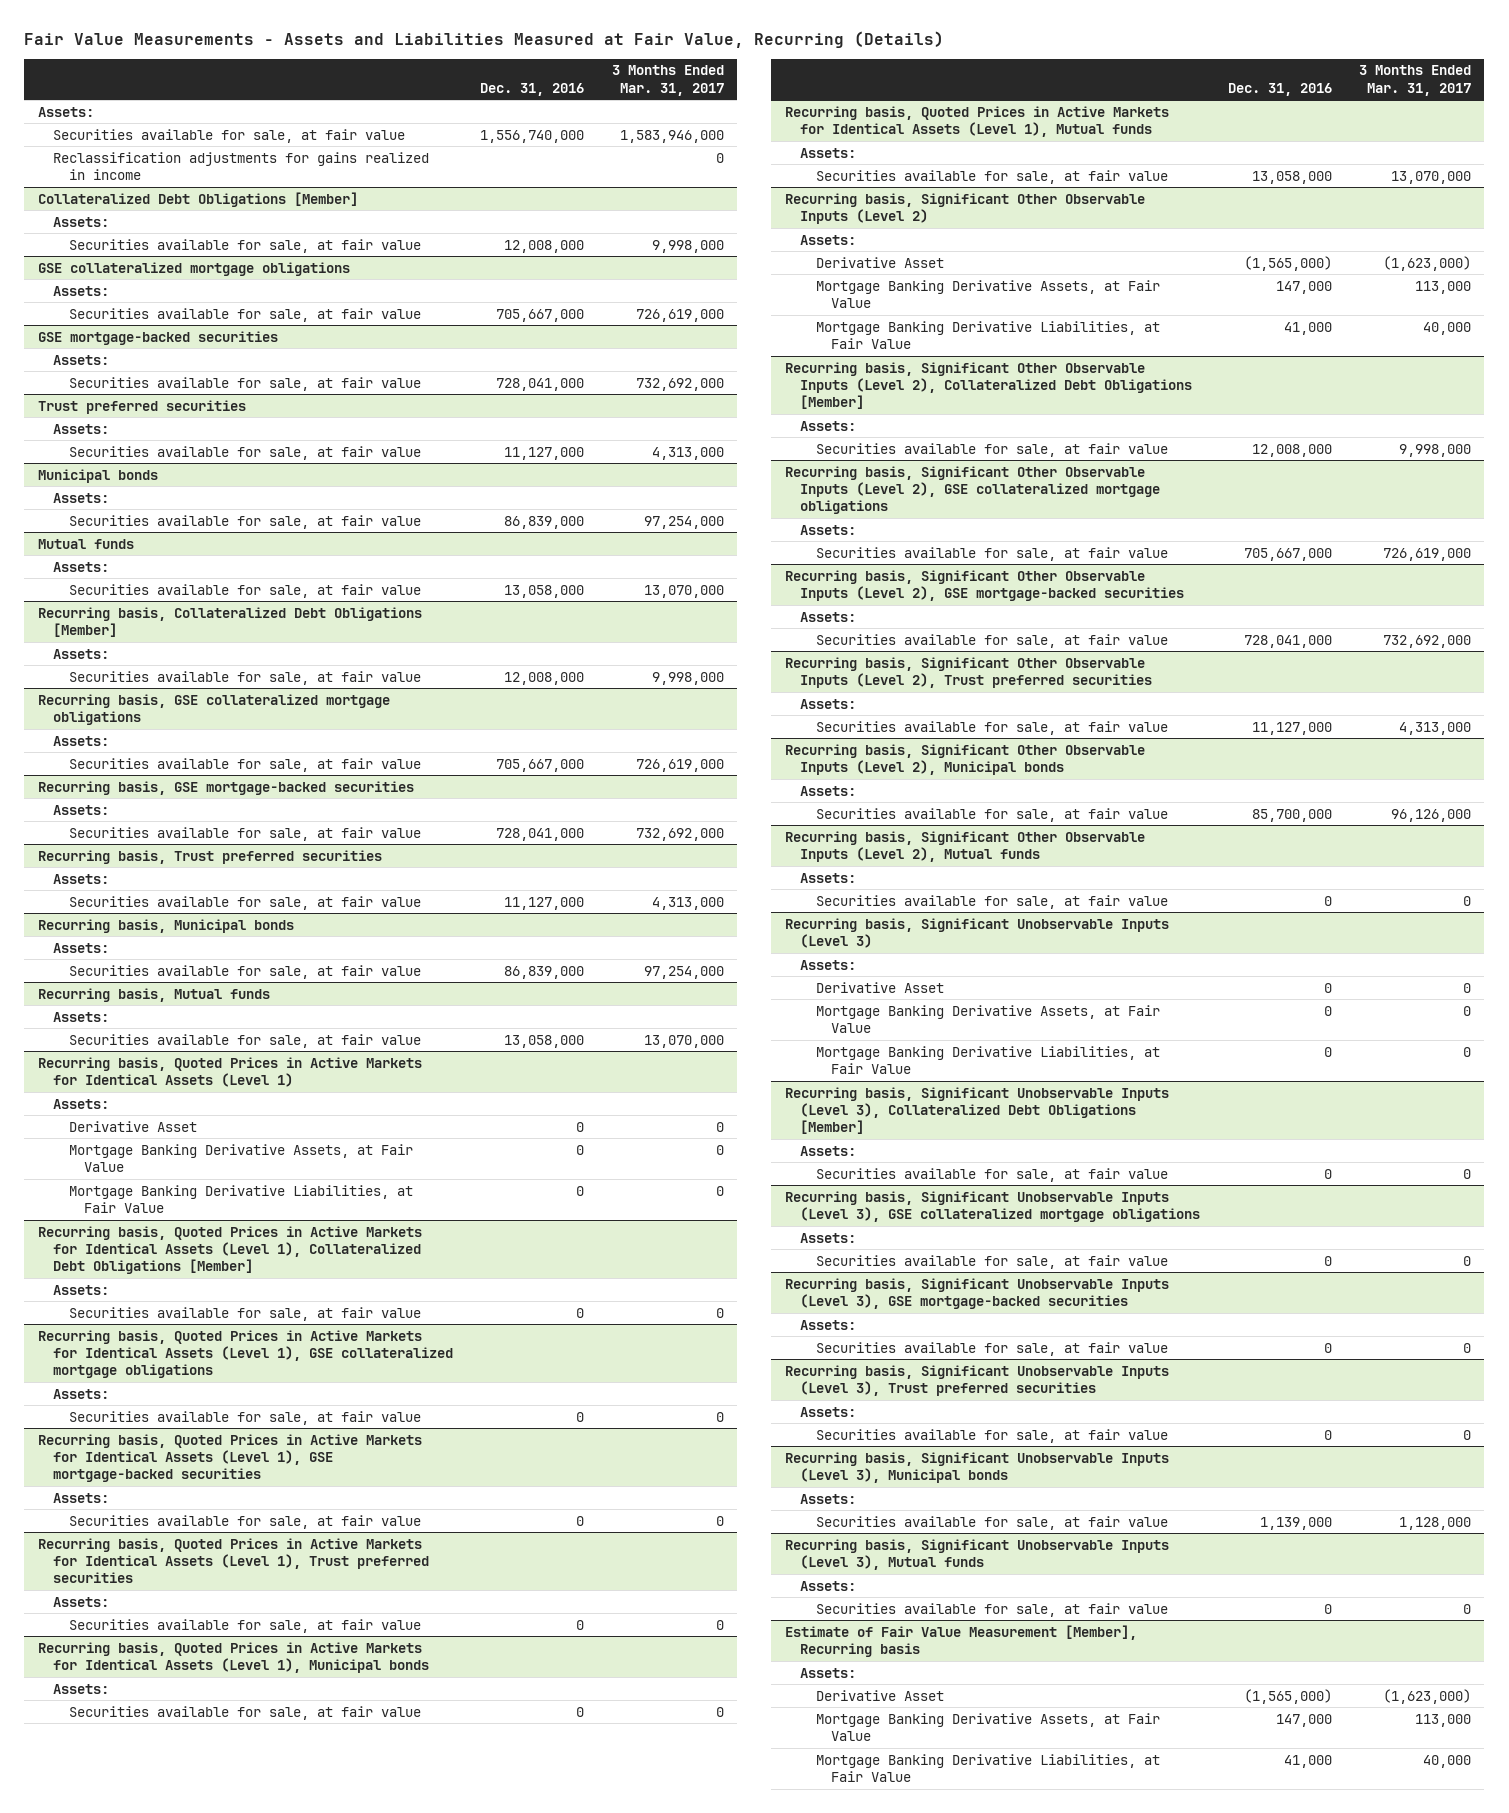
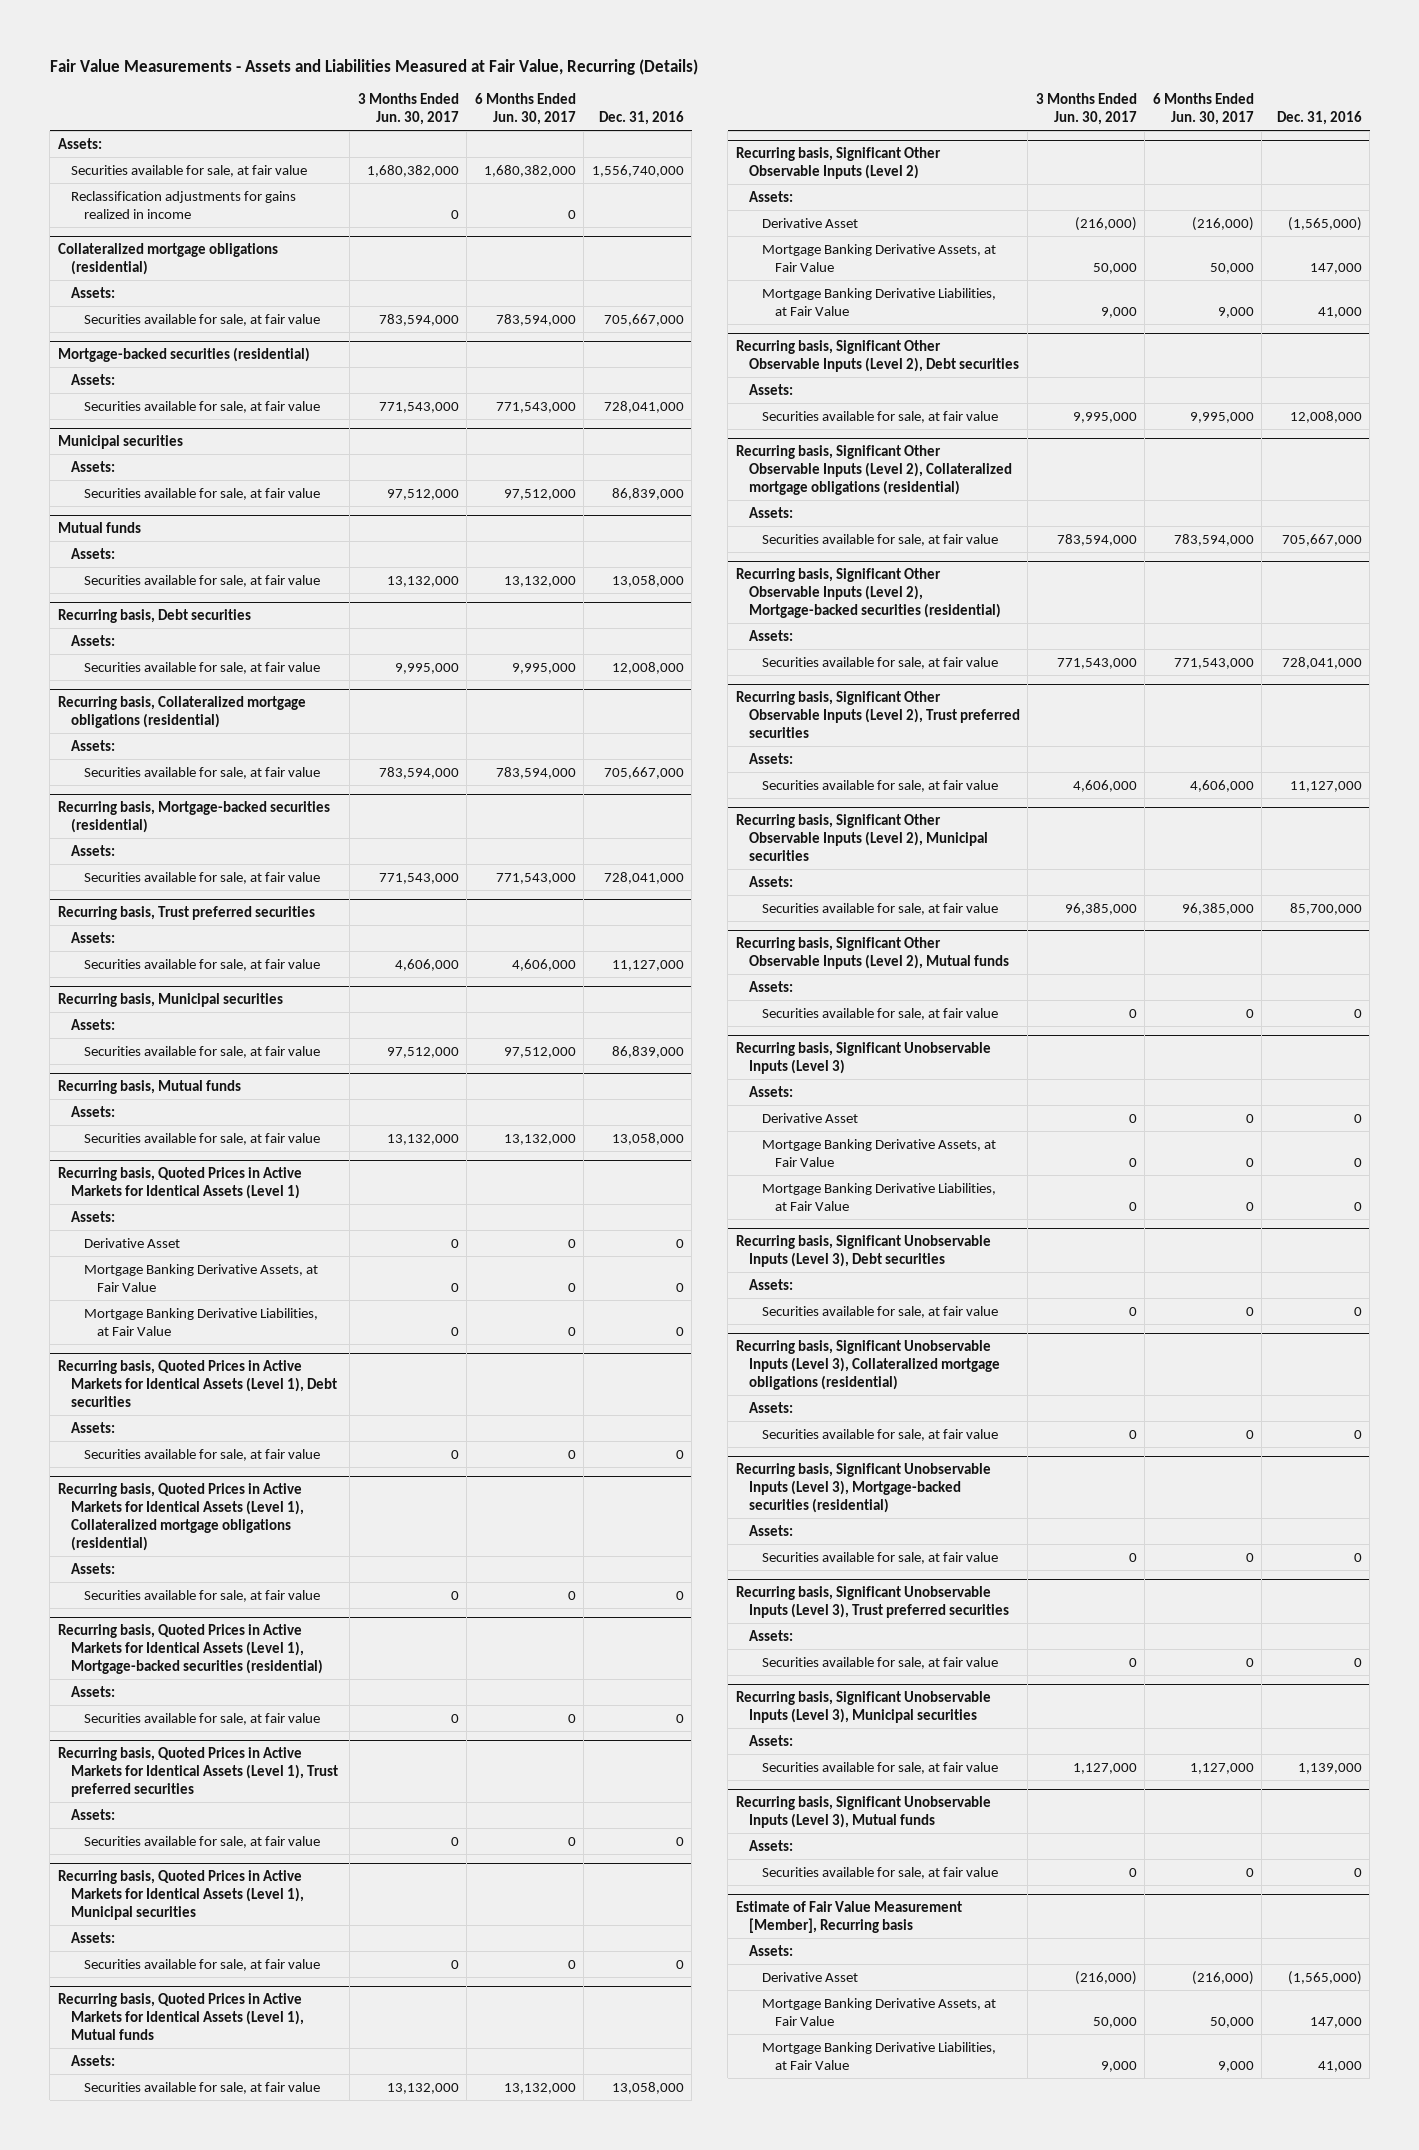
- | Dec. 31, 2016 | 3 Months Ended Mar. 31, 2017
+ | 3 Months Ended Jun. 30, 2017 | 6 Months Ended Jun. 30, 2017 | Dec. 31, 2016
- Collateralized Debt Obligations [Member]
- Assets:
- Securities available for sale, at fair value | 12,008,000 | 9,998,000
- GSE collateralized mortgage obligations
+ Collateralized mortgage obligations (residential)
- GSE mortgage-backed securities
+ Mortgage-backed securities (residential)
- Trust preferred securities
- Assets:
- Securities available for sale, at fair value | 11,127,000 | 4,313,000
- Municipal bonds
+ Municipal securities
- Recurring basis, Collateralized Debt Obligations [Member]
+ Recurring basis, Debt securities
- Recurring basis, GSE collateralized mortgage obligations
+ Recurring basis, Collateralized mortgage obligations (residential)
- Recurring basis, GSE mortgage-backed securities
+ Recurring basis, Mortgage-backed securities (residential)
- Recurring basis, Municipal bonds
+ Recurring basis, Municipal securities
- Recurring basis, Quoted Prices in Active Markets for Identical Assets (Level 1), Collateralized Debt Obligations [Member]
+ Recurring basis, Quoted Prices in Active Markets for Identical Assets (Level 1), Debt securities
- Recurring basis, Quoted Prices in Active Markets for Identical Assets (Level 1), GSE collateralized mortgage obligations
+ Recurring basis, Quoted Prices in Active Markets for Identical Assets (Level 1), Collateralized mortgage obligations (residential)
- Recurring basis, Quoted Prices in Active Markets for Identical Assets (Level 1), GSE mortgage-backed securities
+ Recurring basis, Quoted Prices in Active Markets for Identical Assets (Level 1), Mortgage-backed securities (residential)
- Recurring basis, Quoted Prices in Active Markets for Identical Assets (Level 1), Municipal bonds
+ Recurring basis, Quoted Prices in Active Markets for Identical Assets (Level 1), Municipal securities
- Recurring basis, Significant Other Observable Inputs (Level 2), Collateralized Debt Obligations [Member]
+ Recurring basis, Significant Other Observable Inputs (Level 2), Debt securities
- Recurring basis, Significant Other Observable Inputs (Level 2), GSE collateralized mortgage obligations
+ Recurring basis, Significant Other Observable Inputs (Level 2), Collateralized mortgage obligations (residential)
- Recurring basis, Significant Other Observable Inputs (Level 2), GSE mortgage-backed securities
+ Recurring basis, Significant Other Observable Inputs (Level 2), Mortgage-backed securities (residential)
- Recurring basis, Significant Other Observable Inputs (Level 2), Municipal bonds
+ Recurring basis, Significant Other Observable Inputs (Level 2), Municipal securities
- Recurring basis, Significant Unobservable Inputs (Level 3), Collateralized Debt Obligations [Member]
+ Recurring basis, Significant Unobservable Inputs (Level 3), Debt securities
- Recurring basis, Significant Unobservable Inputs (Level 3), GSE collateralized mortgage obligations
+ Recurring basis, Significant Unobservable Inputs (Level 3), Collateralized mortgage obligations (residential)
- Recurring basis, Significant Unobservable Inputs (Level 3), GSE mortgage-backed securities
+ Recurring basis, Significant Unobservable Inputs (Level 3), Mortgage-backed securities (residential)
- Recurring basis, Significant Unobservable Inputs (Level 3), Municipal bonds
+ Recurring basis, Significant Unobservable Inputs (Level 3), Municipal securities

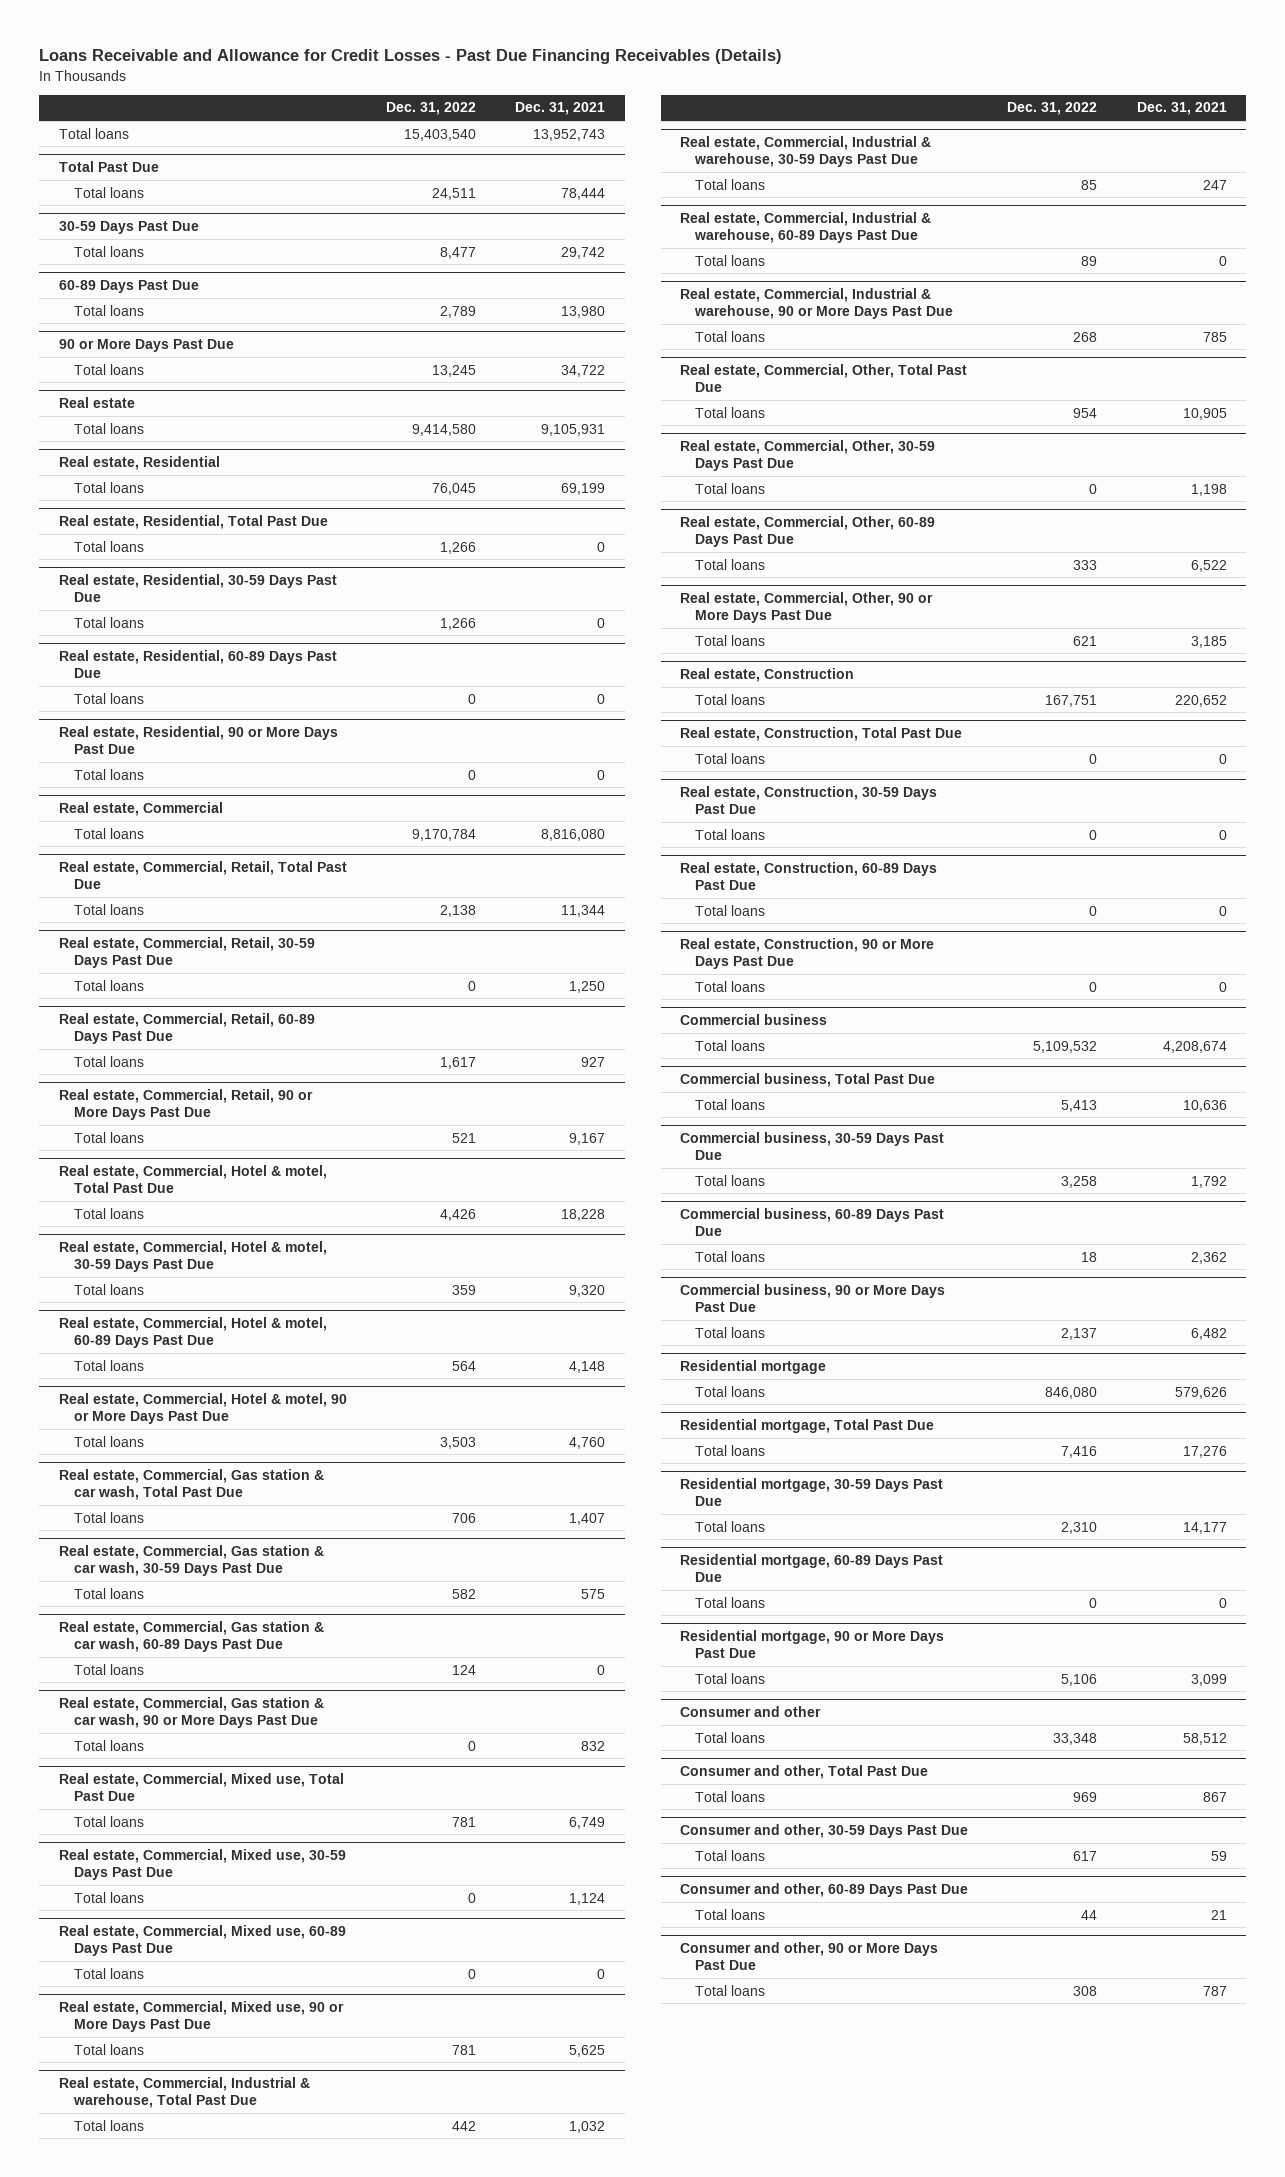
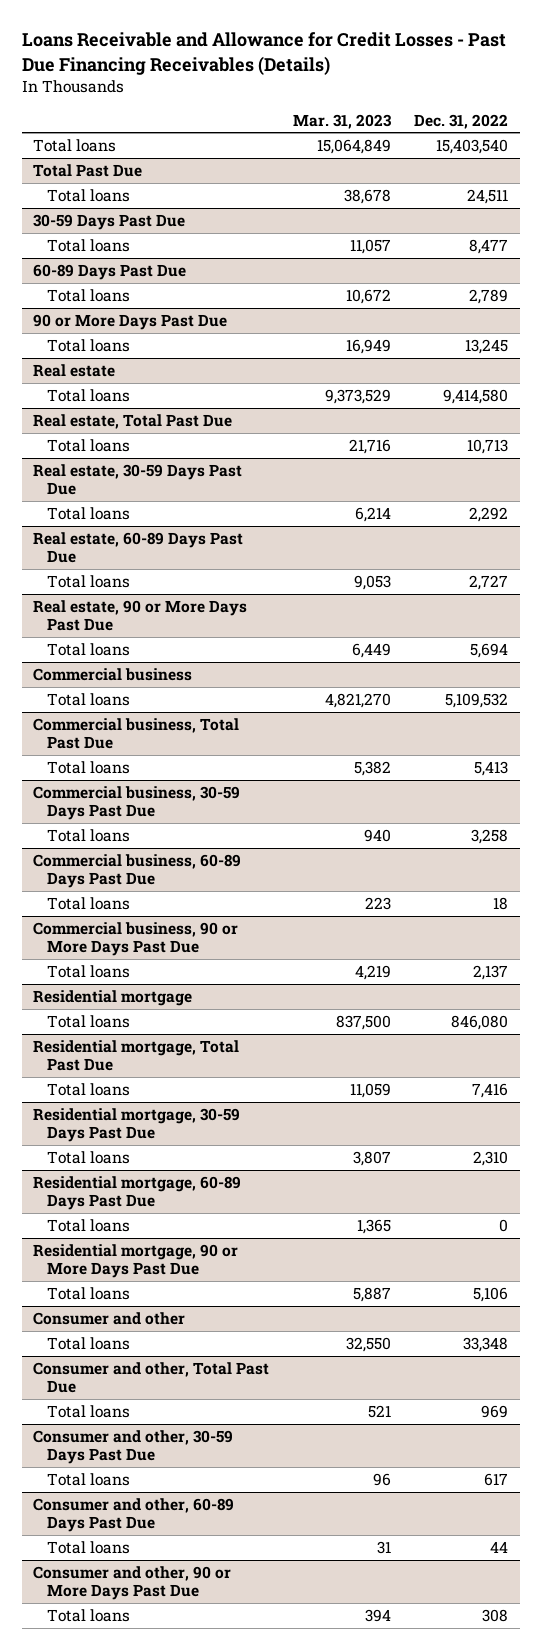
- | Dec. 31, 2022 | Dec. 31, 2021
+ | Mar. 31, 2023 | Dec. 31, 2022
- Real estate, Residential
- Total loans | 76,045 | 69,199
- Real estate, Residential, Total Past Due
- Total loans | 1,266 | 0
- Real estate, Residential, 30-59 Days Past Due
- Total loans | 1,266 | 0
- Real estate, Residential, 60-89 Days Past Due
- Total loans | 0 | 0
- Real estate, Residential, 90 or More Days Past Due
- Total loans | 0 | 0
- Real estate, Commercial
- Total loans | 9,170,784 | 8,816,080
- Real estate, Commercial, Retail, Total Past Due
- Total loans | 2,138 | 11,344
- Real estate, Commercial, Retail, 30-59 Days Past Due
- Total loans | 0 | 1,250
- Real estate, Commercial, Retail, 60-89 Days Past Due
- Total loans | 1,617 | 927
- Real estate, Commercial, Retail, 90 or More Days Past Due
- Total loans | 521 | 9,167
- Real estate, Commercial, Hotel & motel, Total Past Due
- Total loans | 4,426 | 18,228
- Real estate, Commercial, Hotel & motel, 30-59 Days Past Due
- Total loans | 359 | 9,320
- Real estate, Commercial, Hotel & motel, 60-89 Days Past Due
- Total loans | 564 | 4,148
- Real estate, Commercial, Hotel & motel, 90 or More Days Past Due
- Total loans | 3,503 | 4,760
- Real estate, Commercial, Gas station & car wash, Total Past Due
- Total loans | 706 | 1,407
- Real estate, Commercial, Gas station & car wash, 30-59 Days Past Due
- Total loans | 582 | 575
- Real estate, Commercial, Gas station & car wash, 60-89 Days Past Due
- Total loans | 124 | 0
- Real estate, Commercial, Gas station & car wash, 90 or More Days Past Due
- Total loans | 0 | 832
- Real estate, Commercial, Mixed use, Total Past Due
- Total loans | 781 | 6,749
- Real estate, Commercial, Mixed use, 30-59 Days Past Due
- Total loans | 0 | 1,124
- Real estate, Commercial, Mixed use, 60-89 Days Past Due
- Total loans | 0 | 0
- Real estate, Commercial, Mixed use, 90 or More Days Past Due
- Total loans | 781 | 5,625
- Real estate, Commercial, Industrial & warehouse, Total Past Due
- Total loans | 442 | 1,032
- Real estate, Commercial, Industrial & warehouse, 30-59 Days Past Due
- Total loans | 85 | 247
- Real estate, Commercial, Industrial & warehouse, 60-89 Days Past Due
- Total loans | 89 | 0
- Real estate, Commercial, Industrial & warehouse, 90 or More Days Past Due
- Total loans | 268 | 785
- Real estate, Commercial, Other, Total Past Due
- Total loans | 954 | 10,905
- Real estate, Commercial, Other, 30-59 Days Past Due
- Total loans | 0 | 1,198
- Real estate, Commercial, Other, 60-89 Days Past Due
- Total loans | 333 | 6,522
- Real estate, Commercial, Other, 90 or More Days Past Due
- Total loans | 621 | 3,185
- Real estate, Construction
- Total loans | 167,751 | 220,652
- Real estate, Construction, Total Past Due
- Total loans | 0 | 0
- Real estate, Construction, 30-59 Days Past Due
- Total loans | 0 | 0
- Real estate, Construction, 60-89 Days Past Due
- Total loans | 0 | 0
- Real estate, Construction, 90 or More Days Past Due
- Total loans | 0 | 0
+ Real estate, Total Past Due
+ Total loans | 21,716 | 10,713
+ Real estate, 30-59 Days Past Due
+ Total loans | 6,214 | 2,292
+ Real estate, 60-89 Days Past Due
+ Total loans | 9,053 | 2,727
+ Real estate, 90 or More Days Past Due
+ Total loans | 6,449 | 5,694

